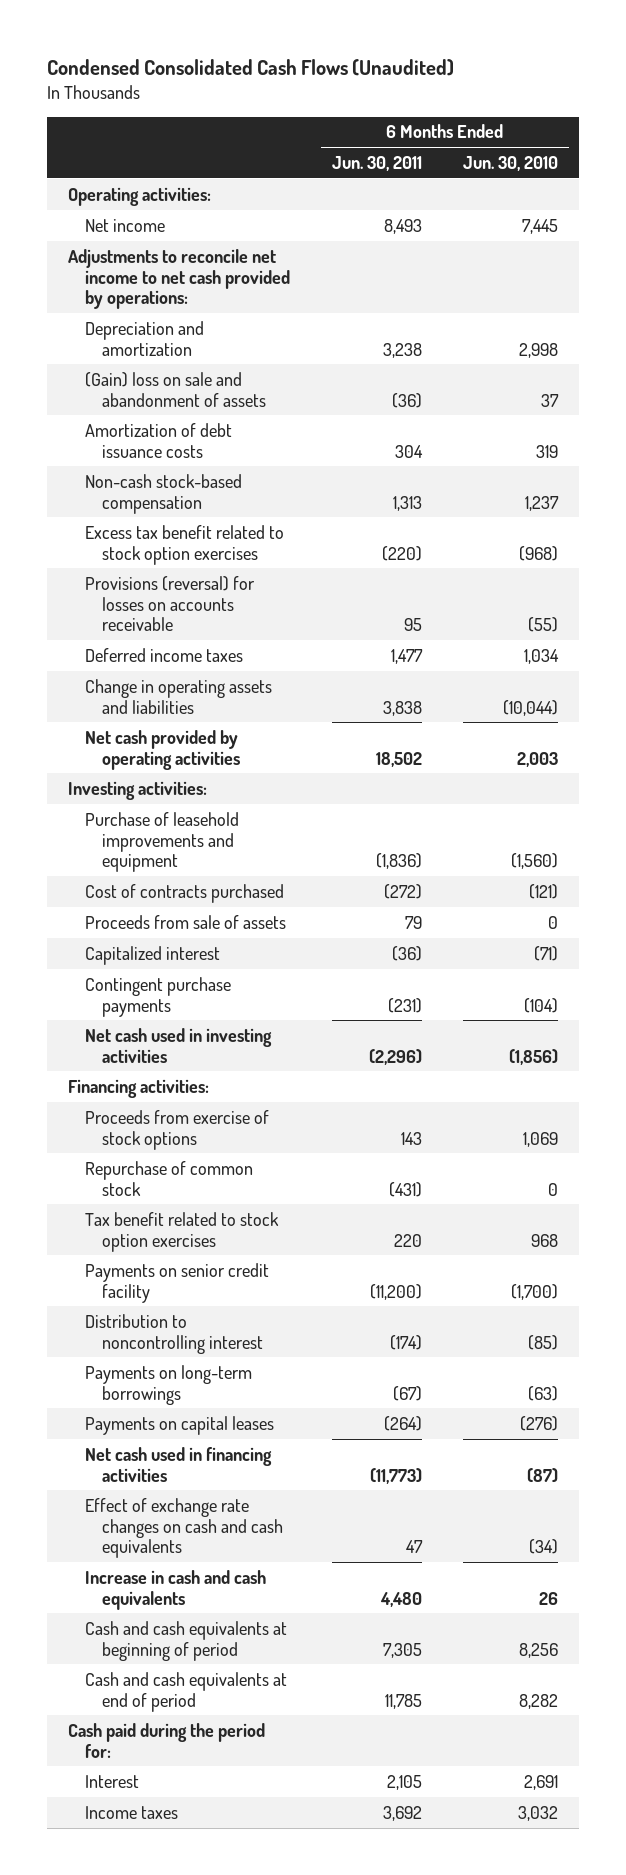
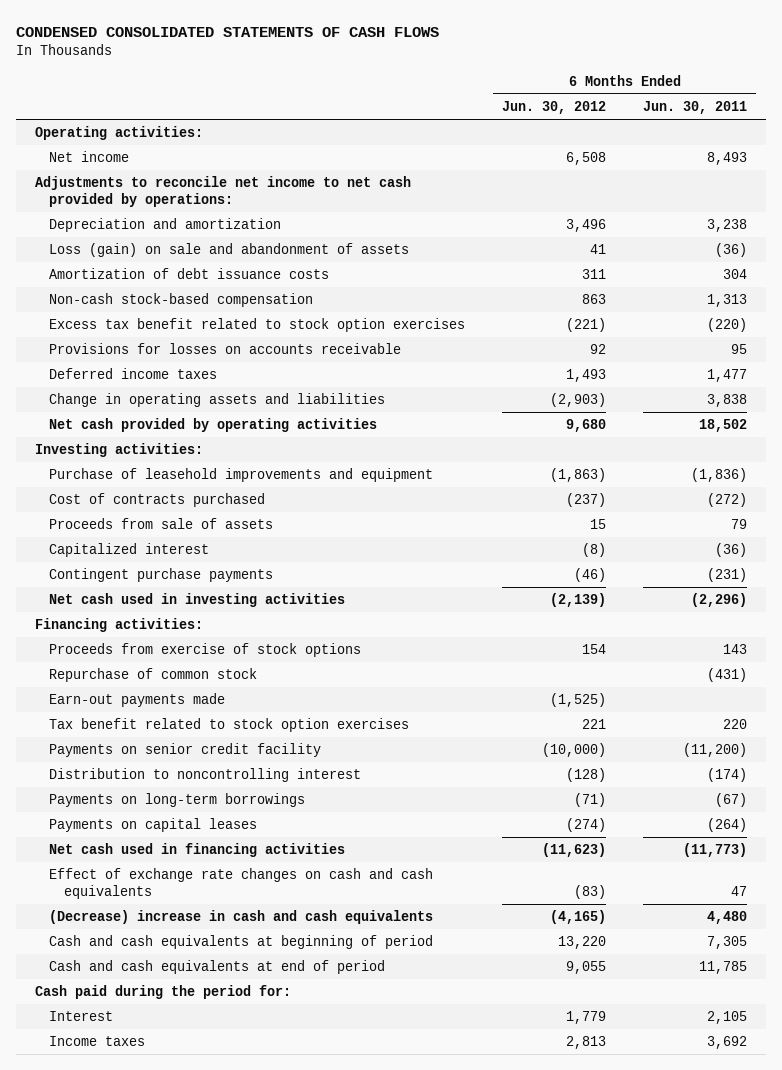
- Condensed Consolidated Cash Flows (Unaudited)
+ CONDENSED CONSOLIDATED STATEMENTS OF CASH FLOWS
- | 6 Months Ended Jun. 30, 2011 | 6 Months Ended Jun. 30, 2010
+ | 6 Months Ended Jun. 30, 2012 | 6 Months Ended Jun. 30, 2011
- (Gain) loss on sale and abandonment of assets | (36) | 37
+ Loss (gain) on sale and abandonment of assets | 41 | (36)
- Provisions (reversal) for losses on accounts receivable | 95 | (55)
+ Provisions for losses on accounts receivable | 92 | 95
+ Earn-out payments made | (1,525) |
- Increase in cash and cash equivalents | 4,480 | 26
+ (Decrease) increase in cash and cash equivalents | (4,165) | 4,480

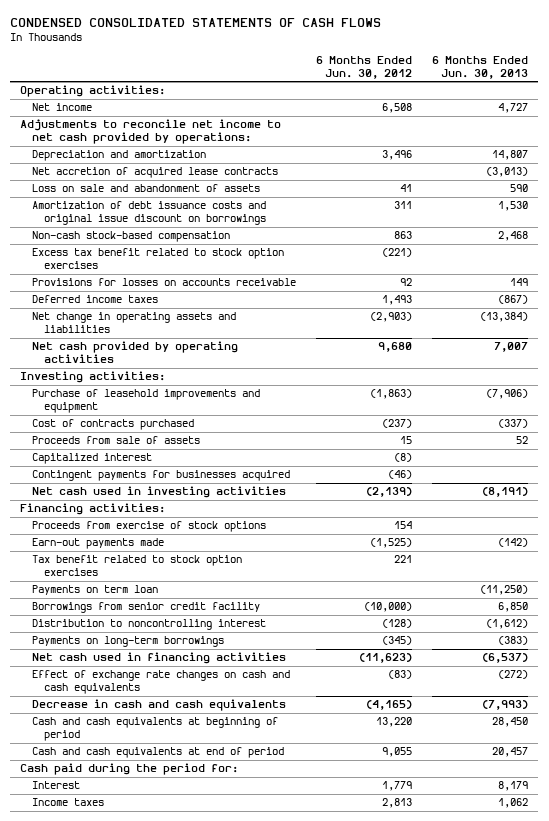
- | 6 Months Ended Jun. 30, 2012 | 6 Months Ended Jun. 30, 2011
+ | 6 Months Ended Jun. 30, 2012 | 6 Months Ended Jun. 30, 2013
- Loss (gain) on sale and abandonment of assets | 41 | (36)
- Amortization of debt issuance costs | 311 | 304
+ Net accretion of acquired lease contracts | | (3,013)
+ Loss on sale and abandonment of assets | 41 | 590
+ Amortization of debt issuance costs and original issue discount on borrowings | 311 | 1,530
- Change in operating assets and liabilities | (2,903) | 3,838
+ Net change in operating assets and liabilities | (2,903) | (13,384)
- Contingent purchase payments | (46) | (231)
+ Contingent payments for businesses acquired | (46) |
- Repurchase of common stock | | (431)
- Payments on senior credit facility | (10,000) | (11,200)
+ Payments on term loan | | (11,250)
+ Borrowings from senior credit facility | (10,000) | 6,850
- Payments on long-term borrowings | (71) | (67)
- Payments on capital leases | (274) | (264)
+ Payments on long-term borrowings | (345) | (383)
- (Decrease) increase in cash and cash equivalents | (4,165) | 4,480
+ Decrease in cash and cash equivalents | (4,165) | (7,993)

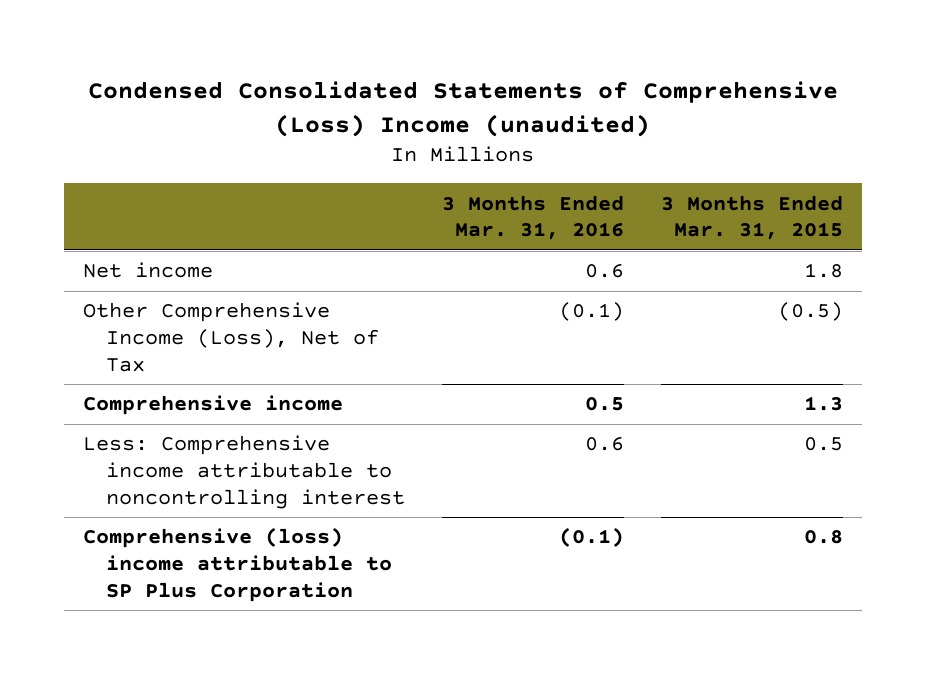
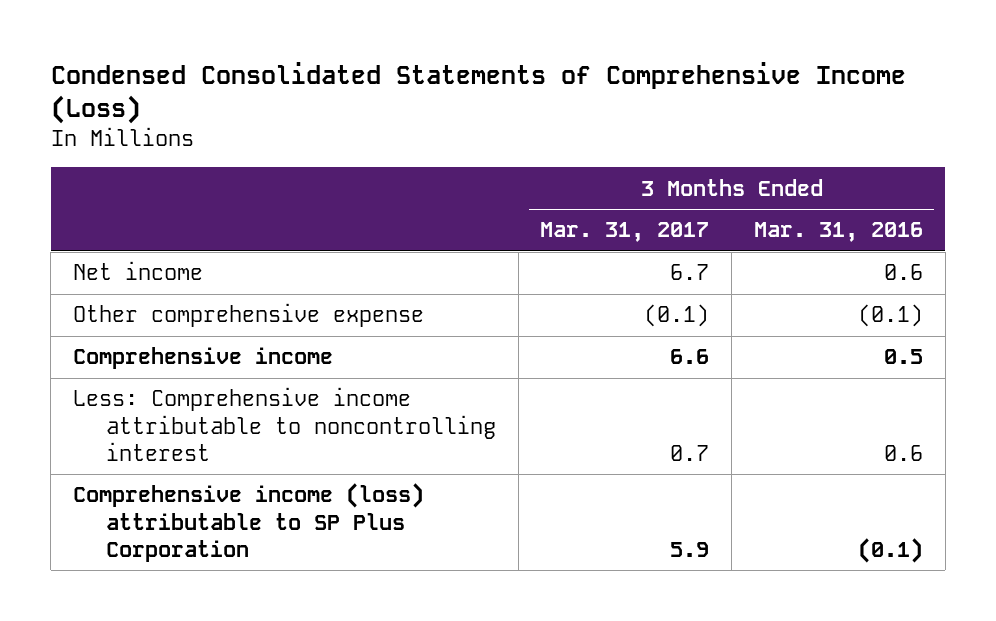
- Condensed Consolidated Statements of Comprehensive (Loss) Income (unaudited)
+ Condensed Consolidated Statements of Comprehensive Income (Loss)
- | 3 Months Ended Mar. 31, 2016 | 3 Months Ended Mar. 31, 2015
+ | 3 Months Ended Mar. 31, 2017 | 3 Months Ended Mar. 31, 2016
- Other Comprehensive Income (Loss), Net of Tax | (0.1) | (0.5)
+ Other comprehensive expense | (0.1) | (0.1)
- Comprehensive (loss) income attributable to SP Plus Corporation | (0.1) | 0.8
+ Comprehensive income (loss) attributable to SP Plus Corporation | 5.9 | (0.1)

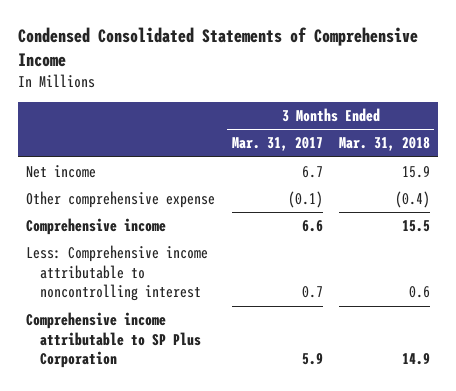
- Condensed Consolidated Statements of Comprehensive Income (Loss)
+ Condensed Consolidated Statements of Comprehensive Income
- | 3 Months Ended Mar. 31, 2017 | 3 Months Ended Mar. 31, 2016
+ | 3 Months Ended Mar. 31, 2017 | 3 Months Ended Mar. 31, 2018
- Comprehensive income (loss) attributable to SP Plus Corporation | 5.9 | (0.1)
+ Comprehensive income attributable to SP Plus Corporation | 5.9 | 14.9

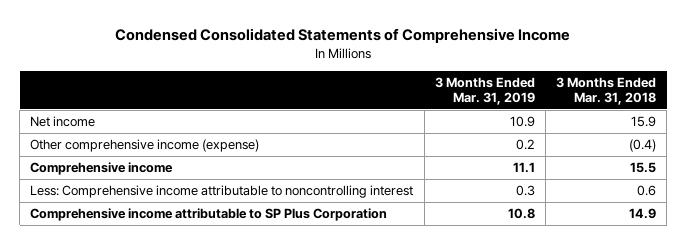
- | 3 Months Ended Mar. 31, 2017 | 3 Months Ended Mar. 31, 2018
+ | 3 Months Ended Mar. 31, 2019 | 3 Months Ended Mar. 31, 2018
- Other comprehensive expense | (0.1) | (0.4)
+ Other comprehensive income (expense) | 0.2 | (0.4)

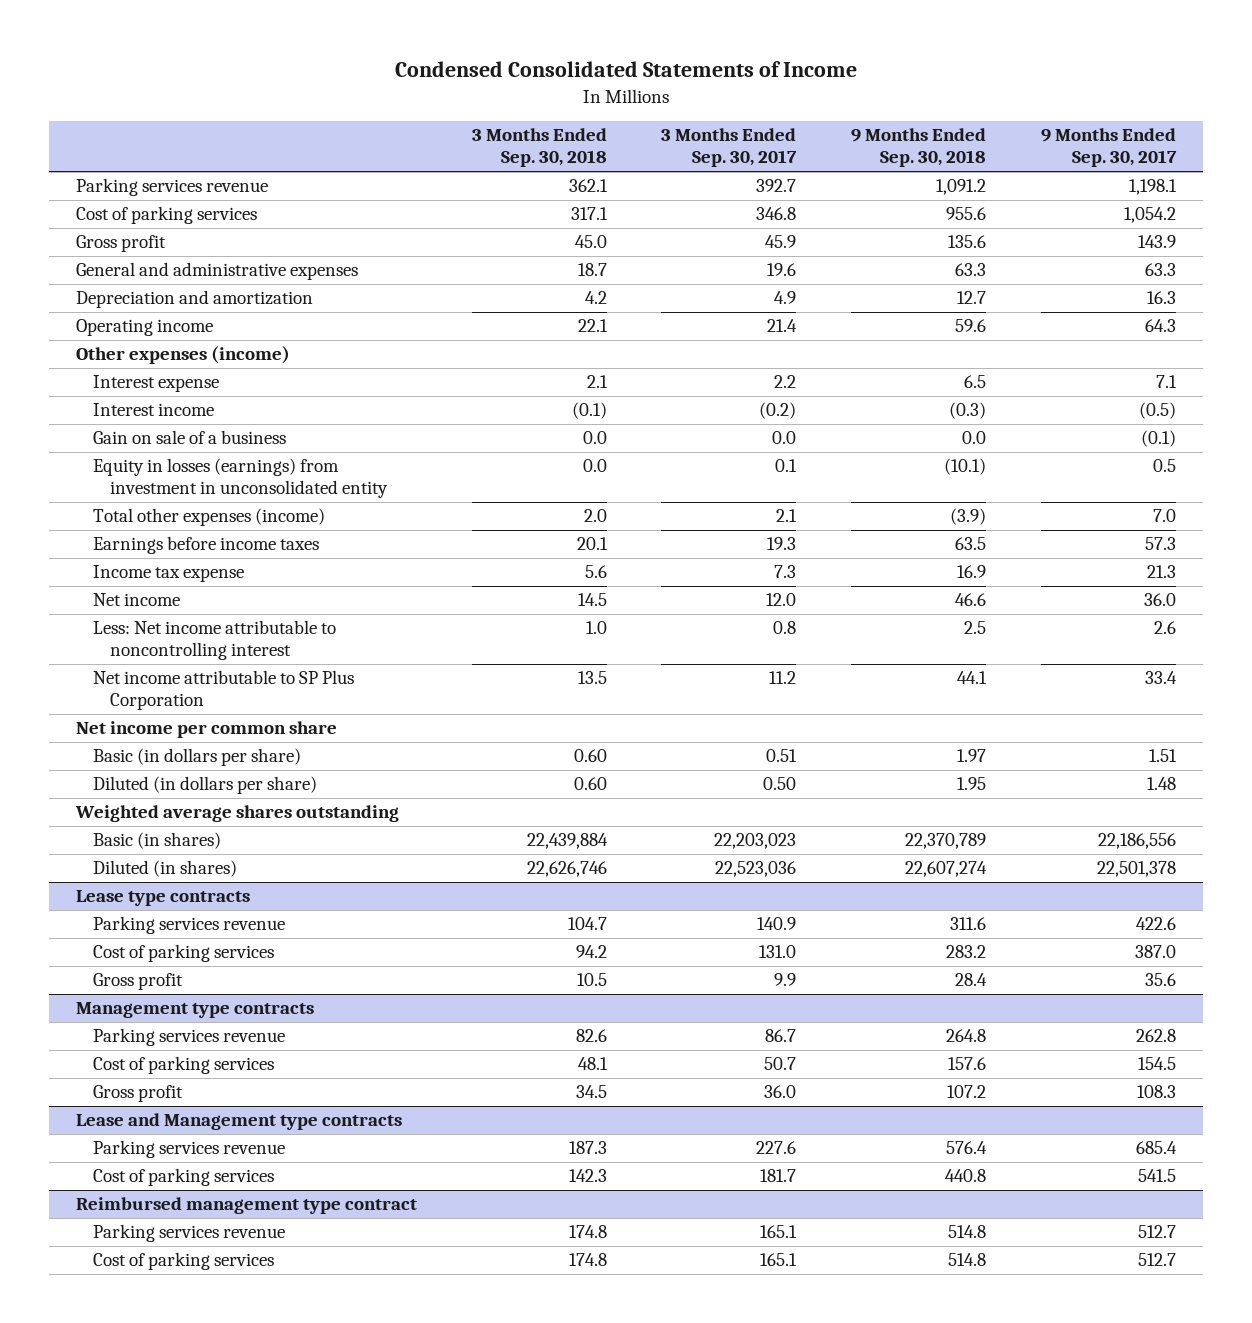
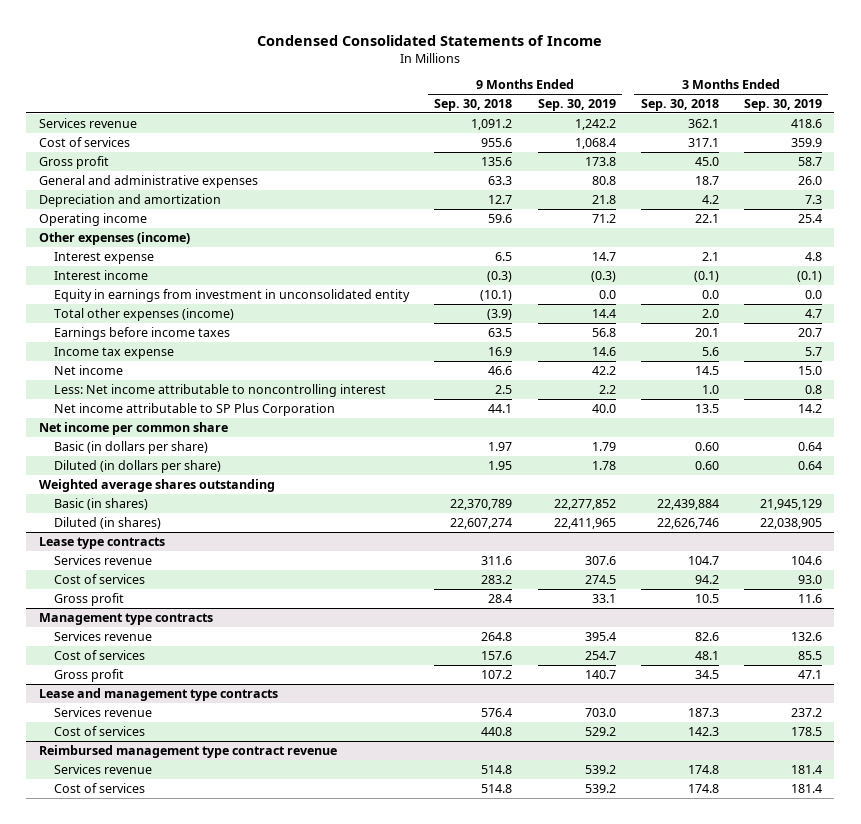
- | 3 Months Ended Sep. 30, 2018 | 3 Months Ended Sep. 30, 2017 | 9 Months Ended Sep. 30, 2018 | 9 Months Ended Sep. 30, 2017
+ | 9 Months Ended Sep. 30, 2018 | 9 Months Ended Sep. 30, 2019 | 3 Months Ended Sep. 30, 2018 | 3 Months Ended Sep. 30, 2019
- Parking services revenue | 362.1 | 392.7 | 1,091.2 | 1,198.1
- Cost of parking services | 317.1 | 346.8 | 955.6 | 1,054.2
+ Services revenue | 1,091.2 | 1,242.2 | 362.1 | 418.6
+ Cost of services | 955.6 | 1,068.4 | 317.1 | 359.9
- Gain on sale of a business | 0.0 | 0.0 | 0.0 | (0.1)
- Equity in losses (earnings) from investment in unconsolidated entity | 0.0 | 0.1 | (10.1) | 0.5
+ Equity in earnings from investment in unconsolidated entity | (10.1) | 0.0 | 0.0 | 0.0
@ Lease type contracts
- Parking services revenue | 104.7 | 140.9 | 311.6 | 422.6
- Cost of parking services | 94.2 | 131.0 | 283.2 | 387.0
+ Services revenue | 311.6 | 307.6 | 104.7 | 104.6
+ Cost of services | 283.2 | 274.5 | 94.2 | 93.0
@ Management type contracts
- Parking services revenue | 82.6 | 86.7 | 264.8 | 262.8
- Cost of parking services | 48.1 | 50.7 | 157.6 | 154.5
+ Services revenue | 264.8 | 395.4 | 82.6 | 132.6
+ Cost of services | 157.6 | 254.7 | 48.1 | 85.5
- Lease and Management type contracts
- Parking services revenue | 187.3 | 227.6 | 576.4 | 685.4
- Cost of parking services | 142.3 | 181.7 | 440.8 | 541.5
- Reimbursed management type contract
- Parking services revenue | 174.8 | 165.1 | 514.8 | 512.7
- Cost of parking services | 174.8 | 165.1 | 514.8 | 512.7
+ Lease and management type contracts
+ Services revenue | 576.4 | 703.0 | 187.3 | 237.2
+ Cost of services | 440.8 | 529.2 | 142.3 | 178.5
+ Reimbursed management type contract revenue
+ Services revenue | 514.8 | 539.2 | 174.8 | 181.4
+ Cost of services | 514.8 | 539.2 | 174.8 | 181.4

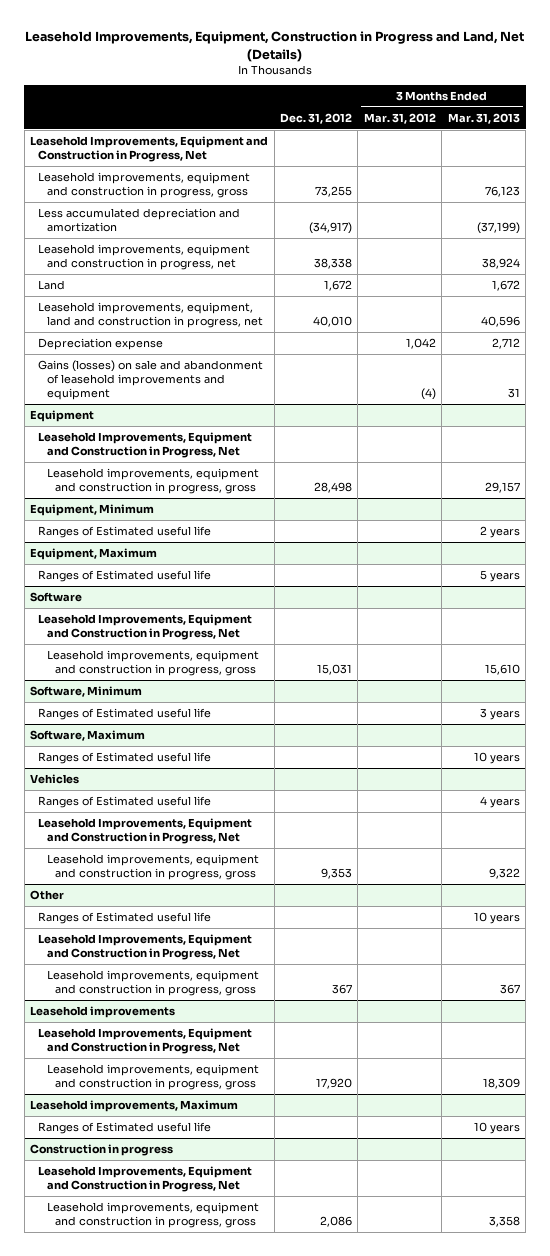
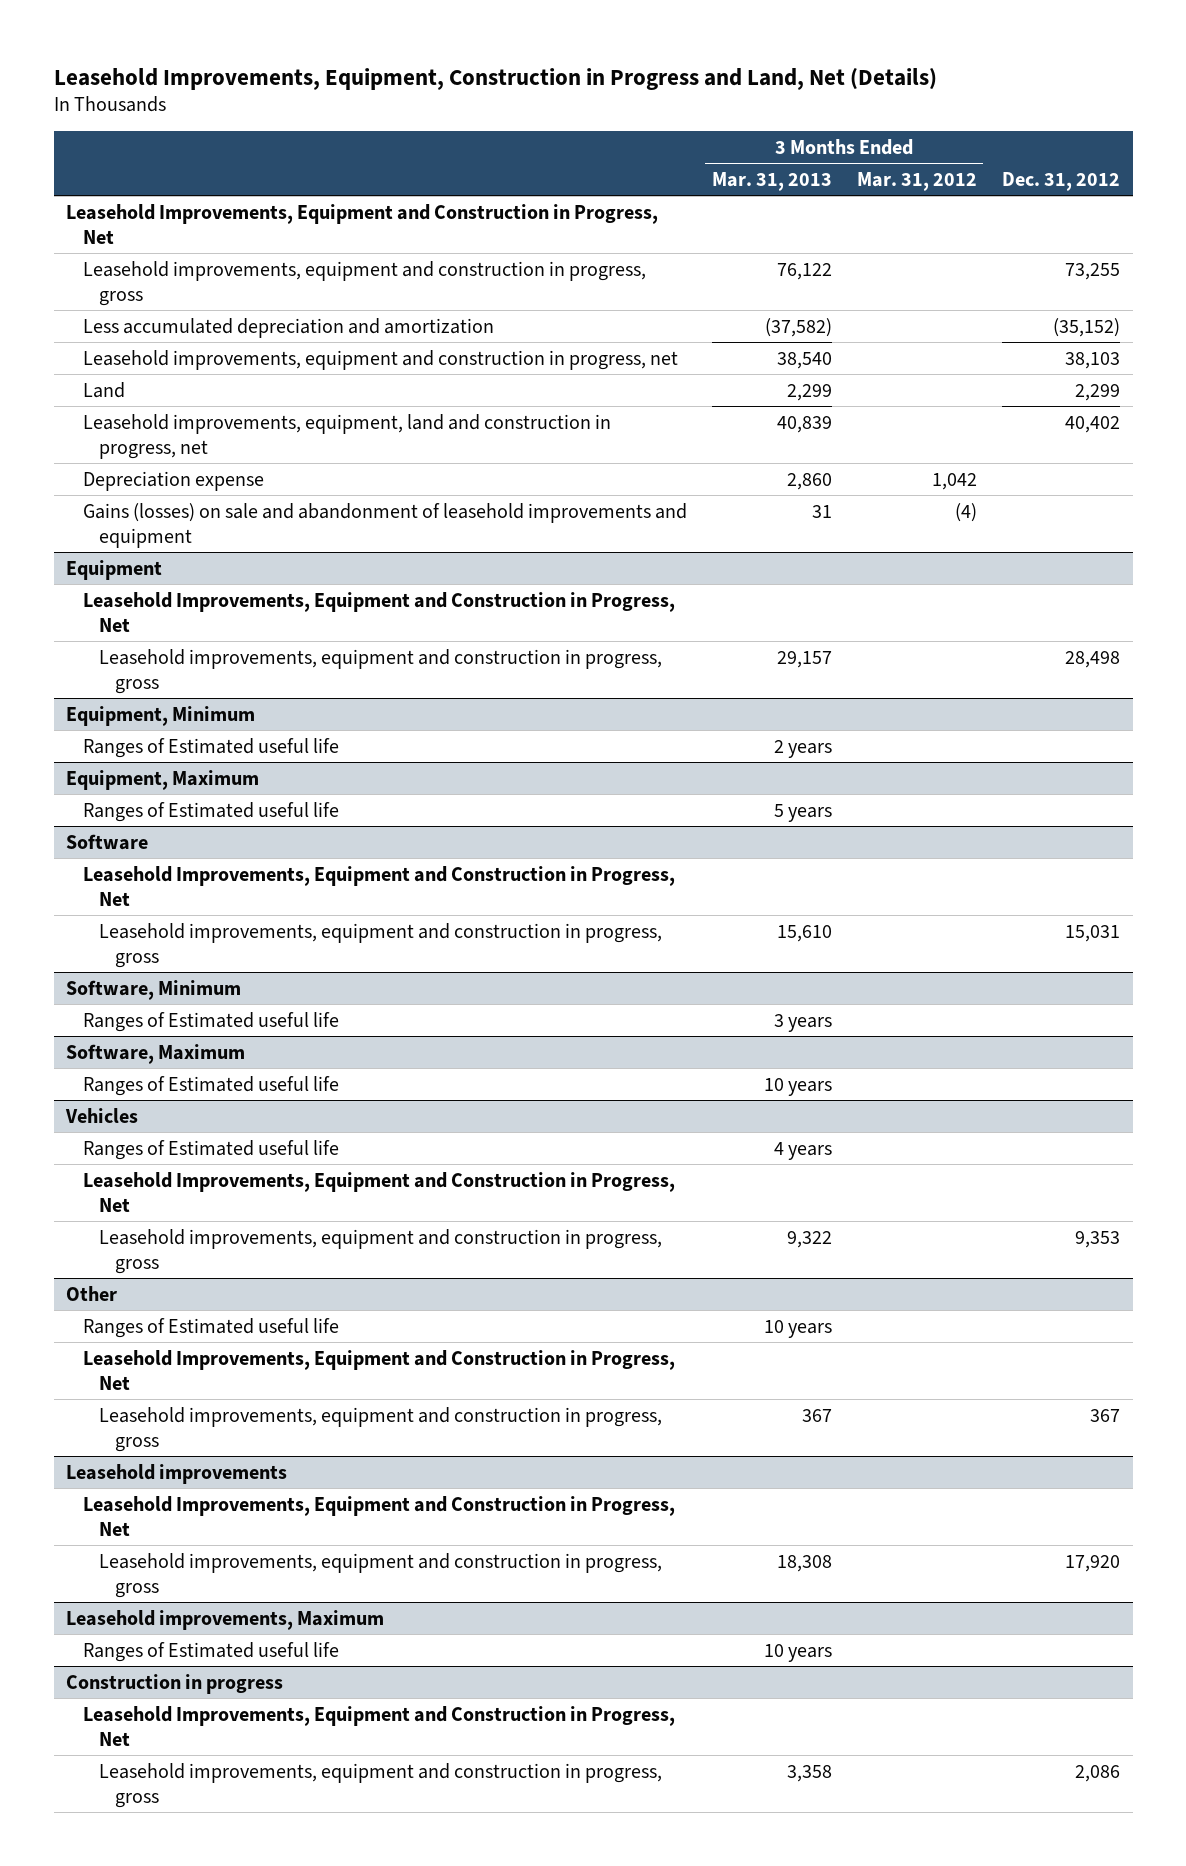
- | Dec. 31, 2012 | 3 Months Ended Mar. 31, 2012 | 3 Months Ended Mar. 31, 2013
+ | 3 Months Ended Mar. 31, 2013 | 3 Months Ended Mar. 31, 2012 | Dec. 31, 2012
- Leasehold improvements, equipment and construction in progress, gross | 73,255 | | 76,123
- Less accumulated depreciation and amortization | (34,917) | | (37,199)
- Leasehold improvements, equipment and construction in progress, net | 38,338 | | 38,924
- Land | 1,672 | | 1,672
- Leasehold improvements, equipment, land and construction in progress, net | 40,010 | | 40,596
- Depreciation expense | | 1,042 | 2,712
+ Leasehold improvements, equipment and construction in progress, gross | 76,122 | | 73,255
+ Less accumulated depreciation and amortization | (37,582) | | (35,152)
+ Leasehold improvements, equipment and construction in progress, net | 38,540 | | 38,103
+ Land | 2,299 | | 2,299
+ Leasehold improvements, equipment, land and construction in progress, net | 40,839 | | 40,402
+ Depreciation expense | 2,860 | 1,042 |
@ Leasehold improvements
- Leasehold improvements, equipment and construction in progress, gross | 17,920 | | 18,309
+ Leasehold improvements, equipment and construction in progress, gross | 18,308 | | 17,920

